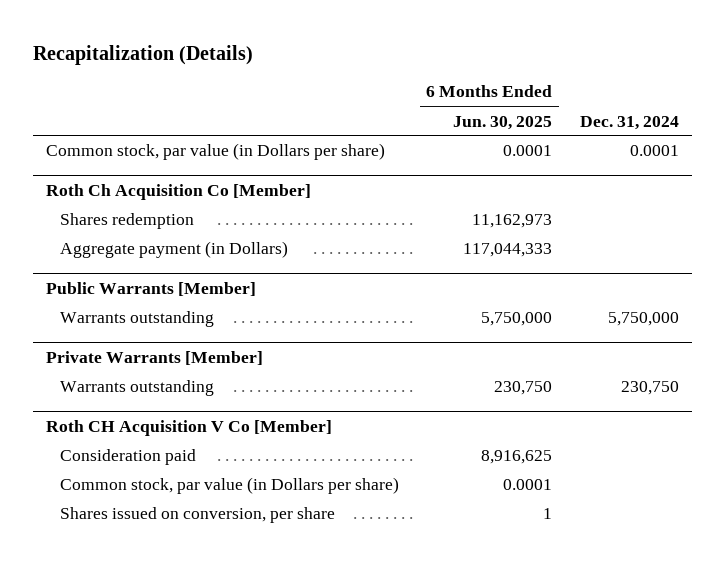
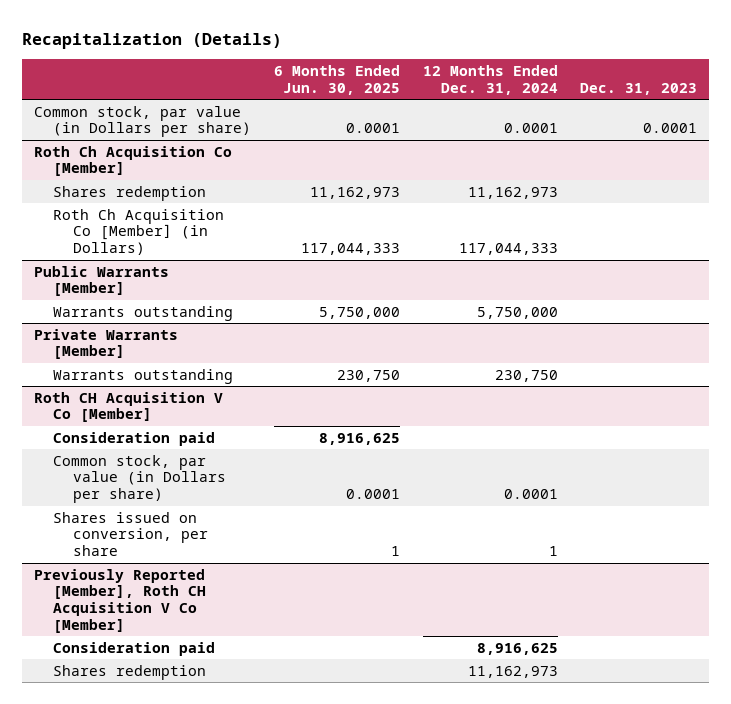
- | 6 Months Ended Jun. 30, 2025 | Dec. 31, 2024
+ | 6 Months Ended Jun. 30, 2025 | 12 Months Ended Dec. 31, 2024 | Dec. 31, 2023
@ Roth Ch Acquisition Co [Member]
- Aggregate payment (in Dollars) | 117,044,333 |
+ Roth Ch Acquisition Co [Member] (in Dollars) | 117,044,333 | 117,044,333 |
+ Previously Reported [Member], Roth CH Acquisition V Co [Member]
+ Consideration paid | | 8,916,625 |
+ Shares redemption | | 11,162,973 |

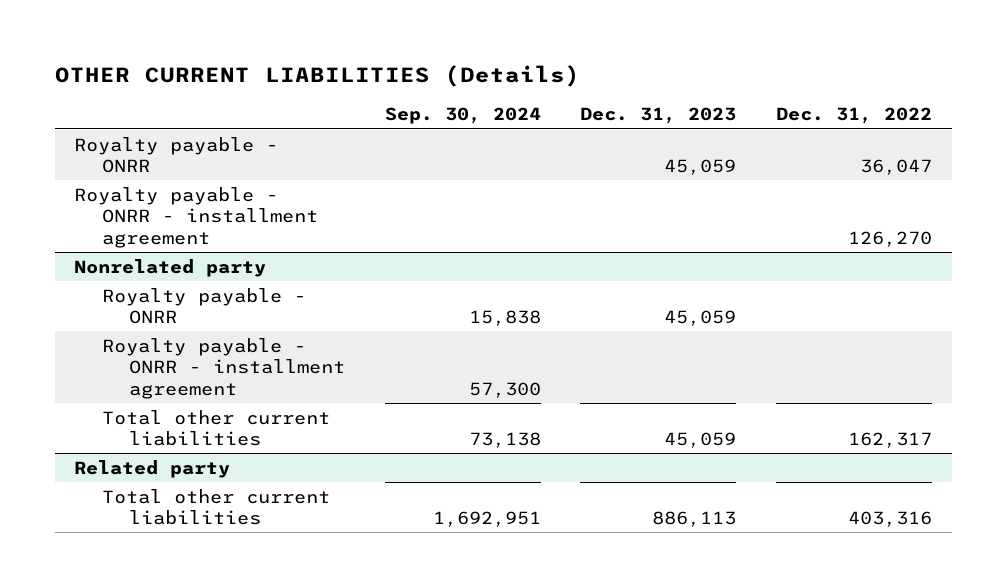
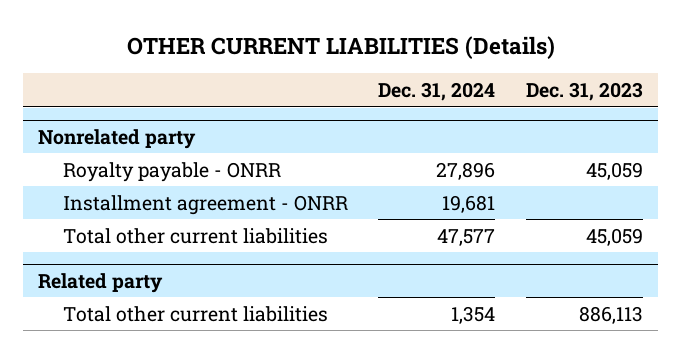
- | Sep. 30, 2024 | Dec. 31, 2023 | Dec. 31, 2022
+ | Dec. 31, 2024 | Dec. 31, 2023
- Royalty payable - ONRR | | 45,059 | 36,047
- Royalty payable - ONRR - installment agreement | | | 126,270
@ Nonrelated party
- Royalty payable - ONRR - installment agreement | 57,300 | |
+ Installment agreement - ONRR | 19,681 |

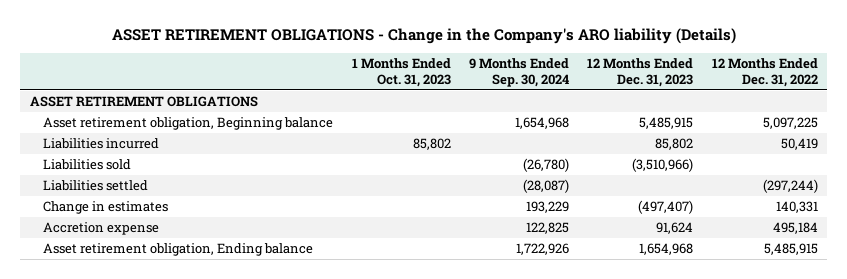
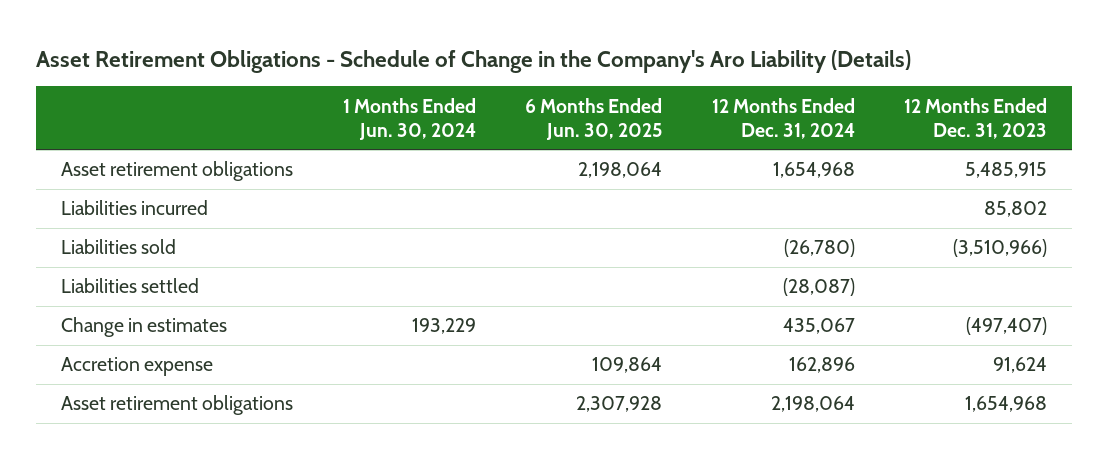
- ASSET RETIREMENT OBLIGATIONS - Change in the Company's ARO liability (Details)
+ Asset Retirement Obligations - Schedule of Change in the Company's Aro Liability (Details)
- | 1 Months Ended Oct. 31, 2023 | 9 Months Ended Sep. 30, 2024 | 12 Months Ended Dec. 31, 2023 | 12 Months Ended Dec. 31, 2022
+ | 1 Months Ended Jun. 30, 2024 | 6 Months Ended Jun. 30, 2025 | 12 Months Ended Dec. 31, 2024 | 12 Months Ended Dec. 31, 2023
- ASSET RETIREMENT OBLIGATIONS
- Asset retirement obligation, Beginning balance | | 1,654,968 | 5,485,915 | 5,097,225
+ Asset retirement obligations | | 2,198,064 | 1,654,968 | 5,485,915
- Asset retirement obligation, Ending balance | | 1,722,926 | 1,654,968 | 5,485,915
+ Asset retirement obligations | | 2,307,928 | 2,198,064 | 1,654,968

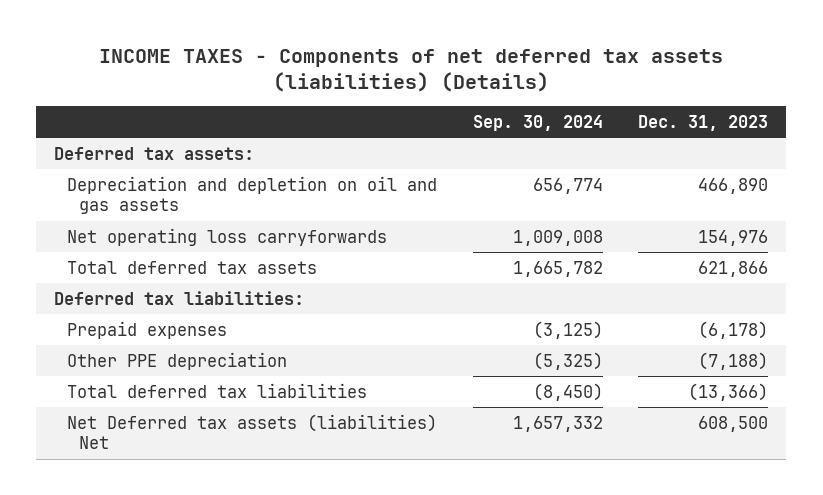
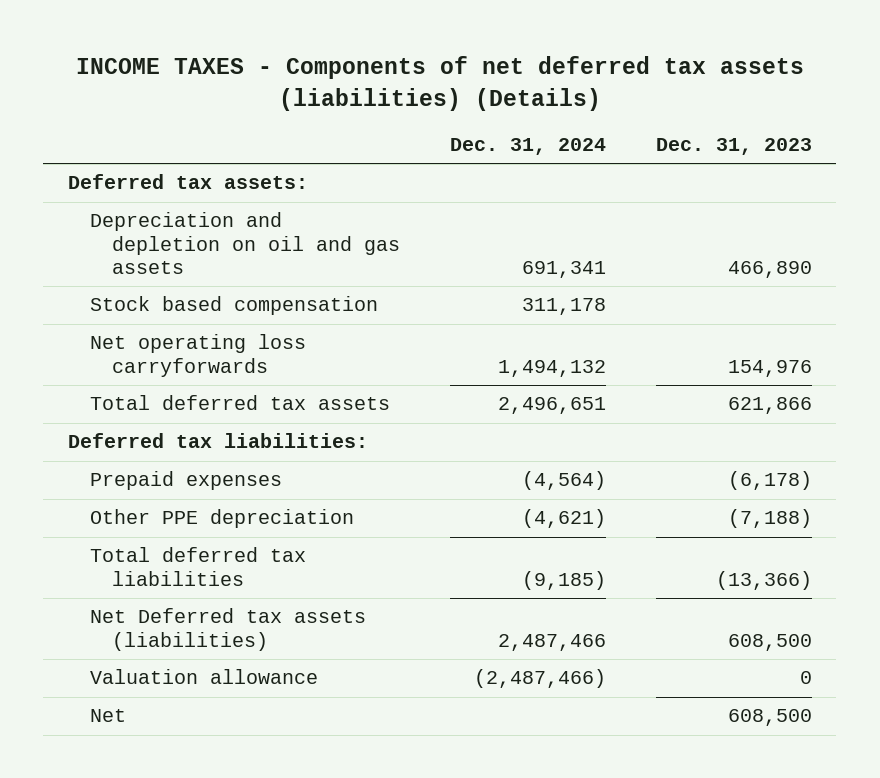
- | Sep. 30, 2024 | Dec. 31, 2023
+ | Dec. 31, 2024 | Dec. 31, 2023
+ Stock based compensation | 311,178 |
- Net Deferred tax assets (liabilities) Net | 1,657,332 | 608,500
+ Net Deferred tax assets (liabilities) | 2,487,466 | 608,500
+ Valuation allowance | (2,487,466) | 0
+ Net | | 608,500

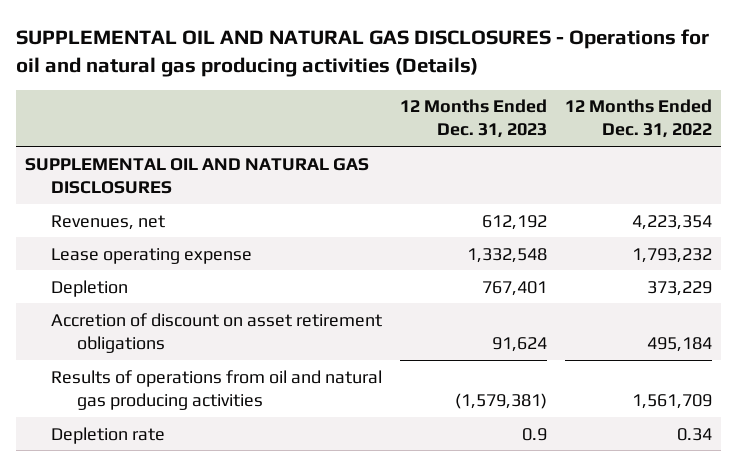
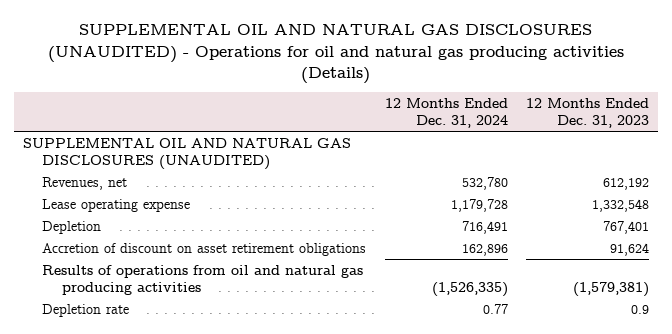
- SUPPLEMENTAL OIL AND NATURAL GAS DISCLOSURES - Operations for oil and natural gas producing activities (Details)
+ SUPPLEMENTAL OIL AND NATURAL GAS DISCLOSURES (UNAUDITED) - Operations for oil and natural gas producing activities (Details)
- | 12 Months Ended Dec. 31, 2023 | 12 Months Ended Dec. 31, 2022
+ | 12 Months Ended Dec. 31, 2024 | 12 Months Ended Dec. 31, 2023
- SUPPLEMENTAL OIL AND NATURAL GAS DISCLOSURES
+ SUPPLEMENTAL OIL AND NATURAL GAS DISCLOSURES (UNAUDITED)

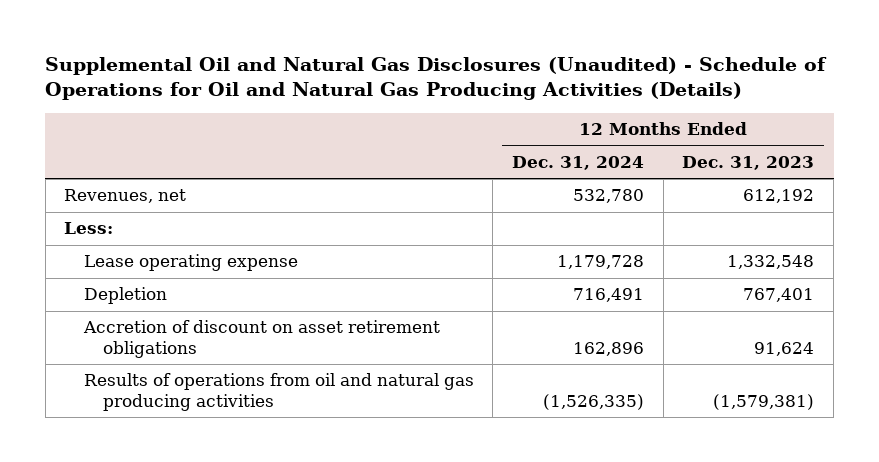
- SUPPLEMENTAL OIL AND NATURAL GAS DISCLOSURES (UNAUDITED) - Operations for oil and natural gas producing activities (Details)
+ Supplemental Oil and Natural Gas Disclosures (Unaudited) - Schedule of Operations for Oil and Natural Gas Producing Activities (Details)
- SUPPLEMENTAL OIL AND NATURAL GAS DISCLOSURES (UNAUDITED)
+ Less:
- Depletion rate | 0.77 | 0.9

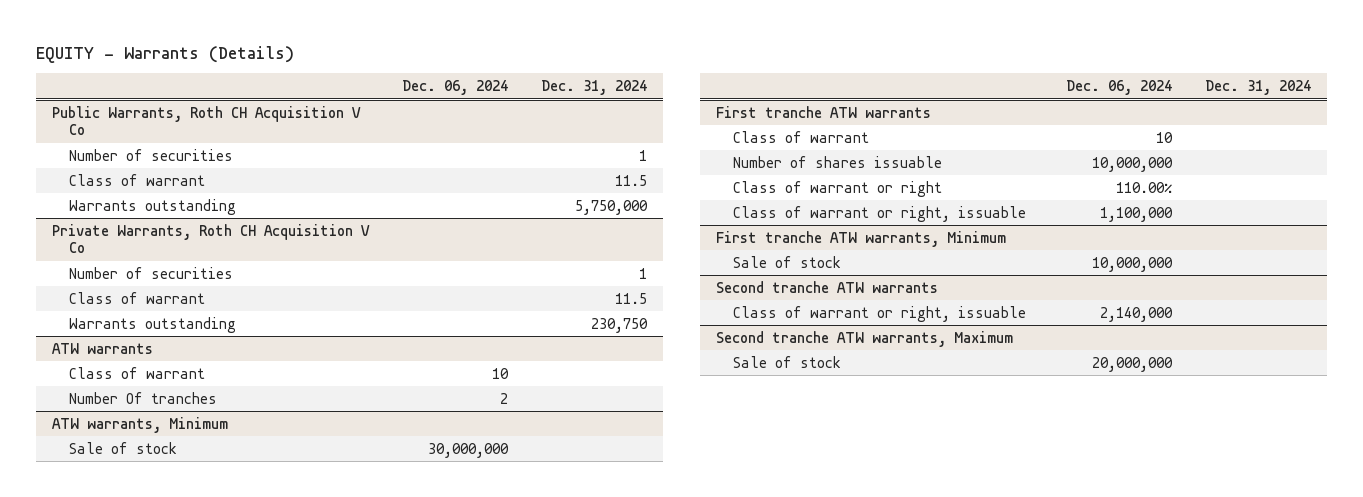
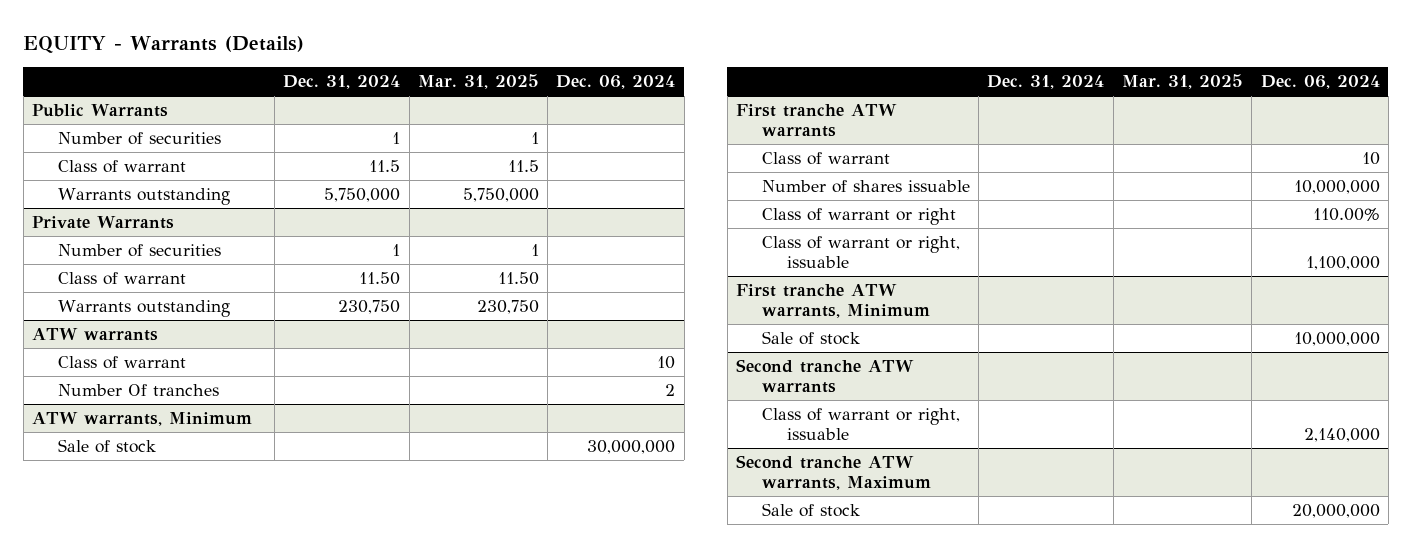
- | Dec. 06, 2024 | Dec. 31, 2024
+ | Dec. 31, 2024 | Mar. 31, 2025 | Dec. 06, 2024
- Public Warrants, Roth CH Acquisition V Co
+ Public Warrants
- Private Warrants, Roth CH Acquisition V Co
+ Private Warrants
- Class of warrant | | 11.5
+ Class of warrant | 11.50 | 11.50 |

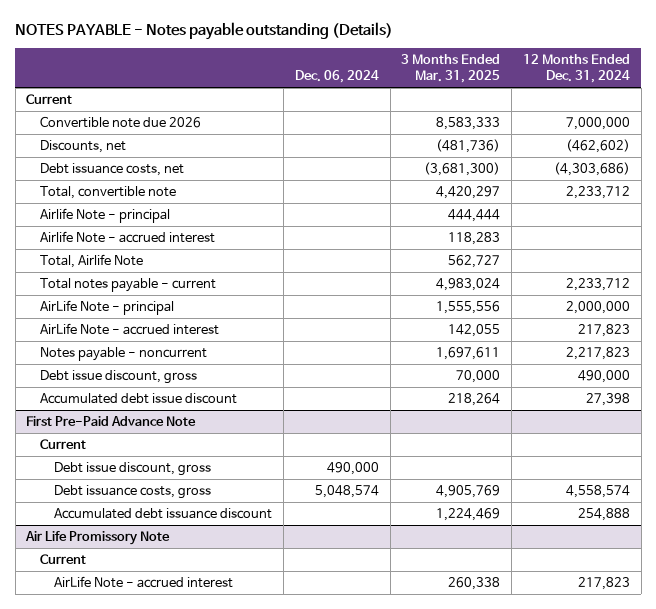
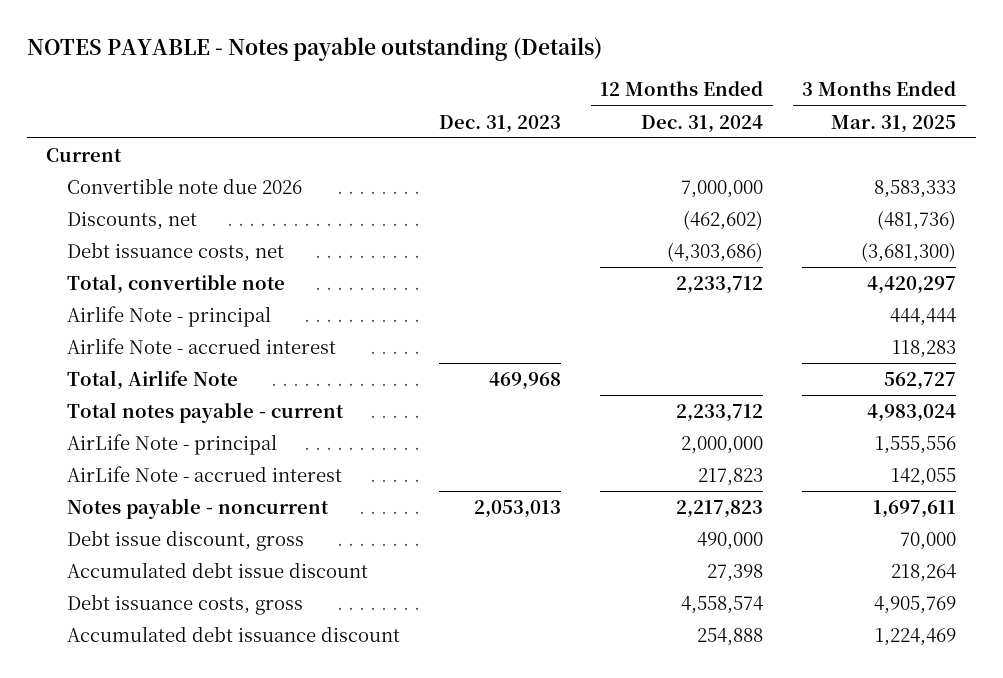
- | Dec. 06, 2024 | 3 Months Ended Mar. 31, 2025 | 12 Months Ended Dec. 31, 2024
+ | Dec. 31, 2023 | 12 Months Ended Dec. 31, 2024 | 3 Months Ended Mar. 31, 2025
- First Pre-Paid Advance Note
- Current
- Debt issue discount, gross | 490,000 | |
- Air Life Promissory Note
- Current
- AirLife Note - accrued interest | | 260,338 | 217,823

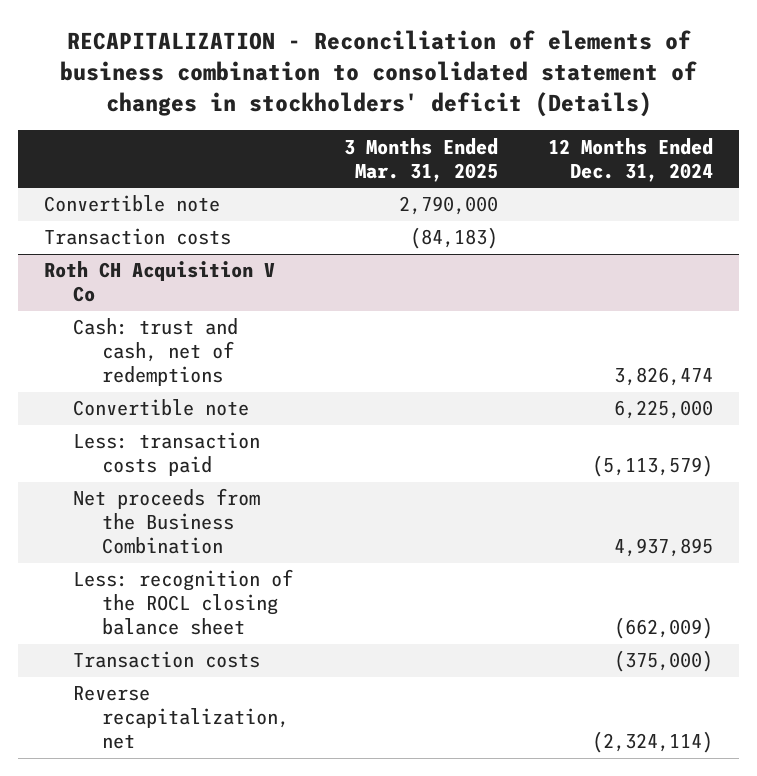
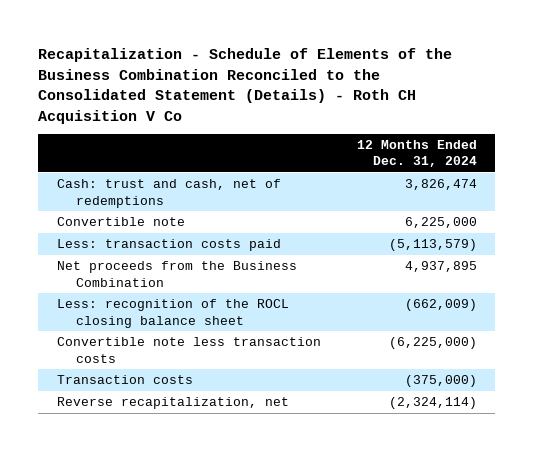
- RECAPITALIZATION - Reconciliation of elements of business combination to consolidated statement of changes in stockholders' deficit (Details)
+ Recapitalization - Schedule of Elements of the Business Combination Reconciled to the Consolidated Statement (Details) - Roth CH Acquisition V Co
- | 3 Months Ended Mar. 31, 2025 | 12 Months Ended Dec. 31, 2024
+ | 12 Months Ended Dec. 31, 2024
- Convertible note | 2,790,000 |
- Transaction costs | (84,183) |
- Roth CH Acquisition V Co
+ Convertible note less transaction costs | (6,225,000)

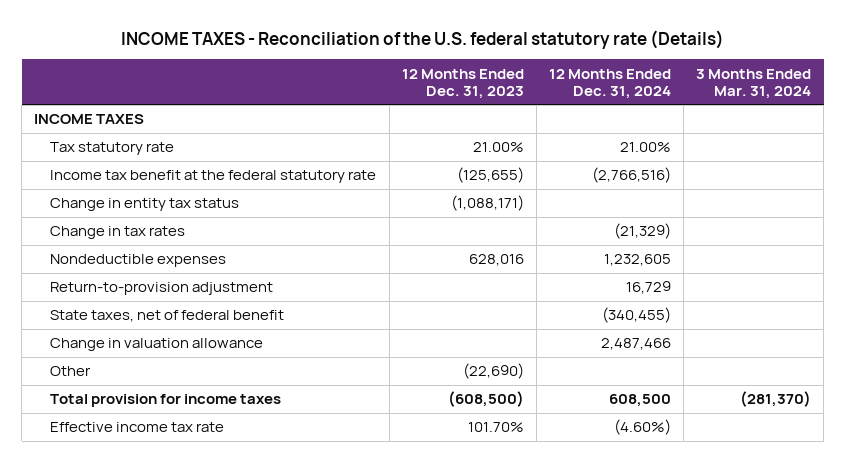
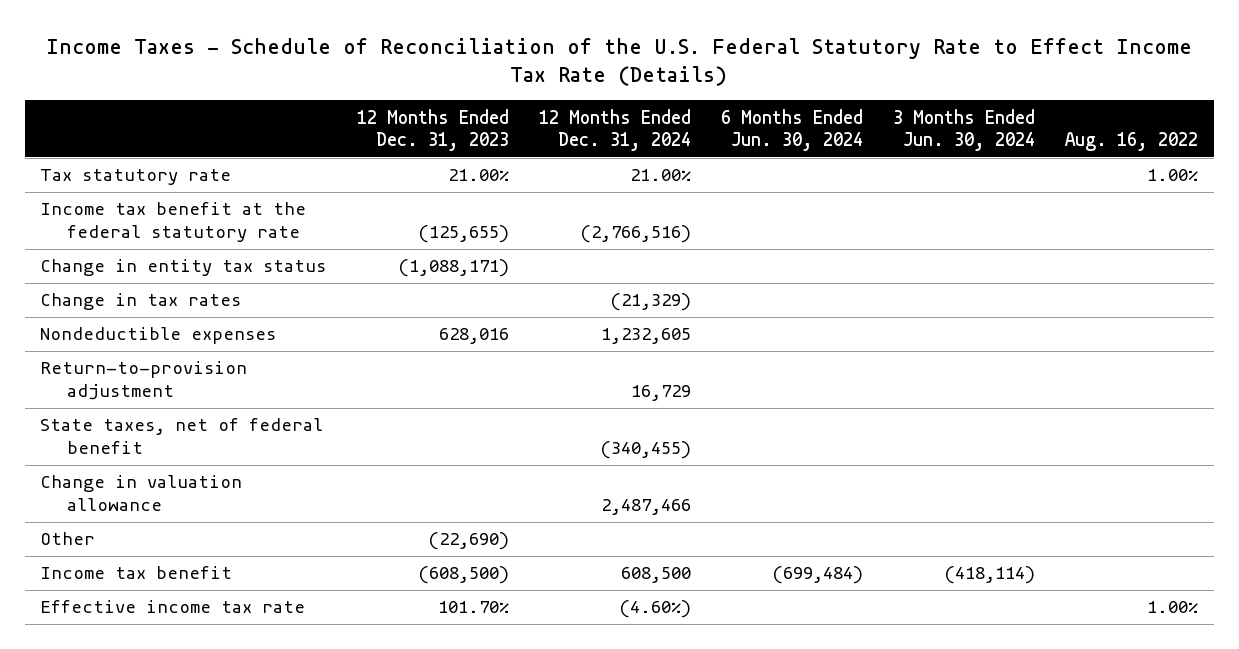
- INCOME TAXES - Reconciliation of the U.S. federal statutory rate (Details)
+ Income Taxes - Schedule of Reconciliation of the U.S. Federal Statutory Rate to Effect Income Tax Rate (Details)
- | 12 Months Ended Dec. 31, 2023 | 12 Months Ended Dec. 31, 2024 | 3 Months Ended Mar. 31, 2024
+ | 12 Months Ended Dec. 31, 2023 | 12 Months Ended Dec. 31, 2024 | 6 Months Ended Jun. 30, 2024 | 3 Months Ended Jun. 30, 2024 | Aug. 16, 2022
- INCOME TAXES
- Total provision for income taxes | (608,500) | 608,500 | (281,370)
+ Income tax benefit | (608,500) | 608,500 | (699,484) | (418,114) |

